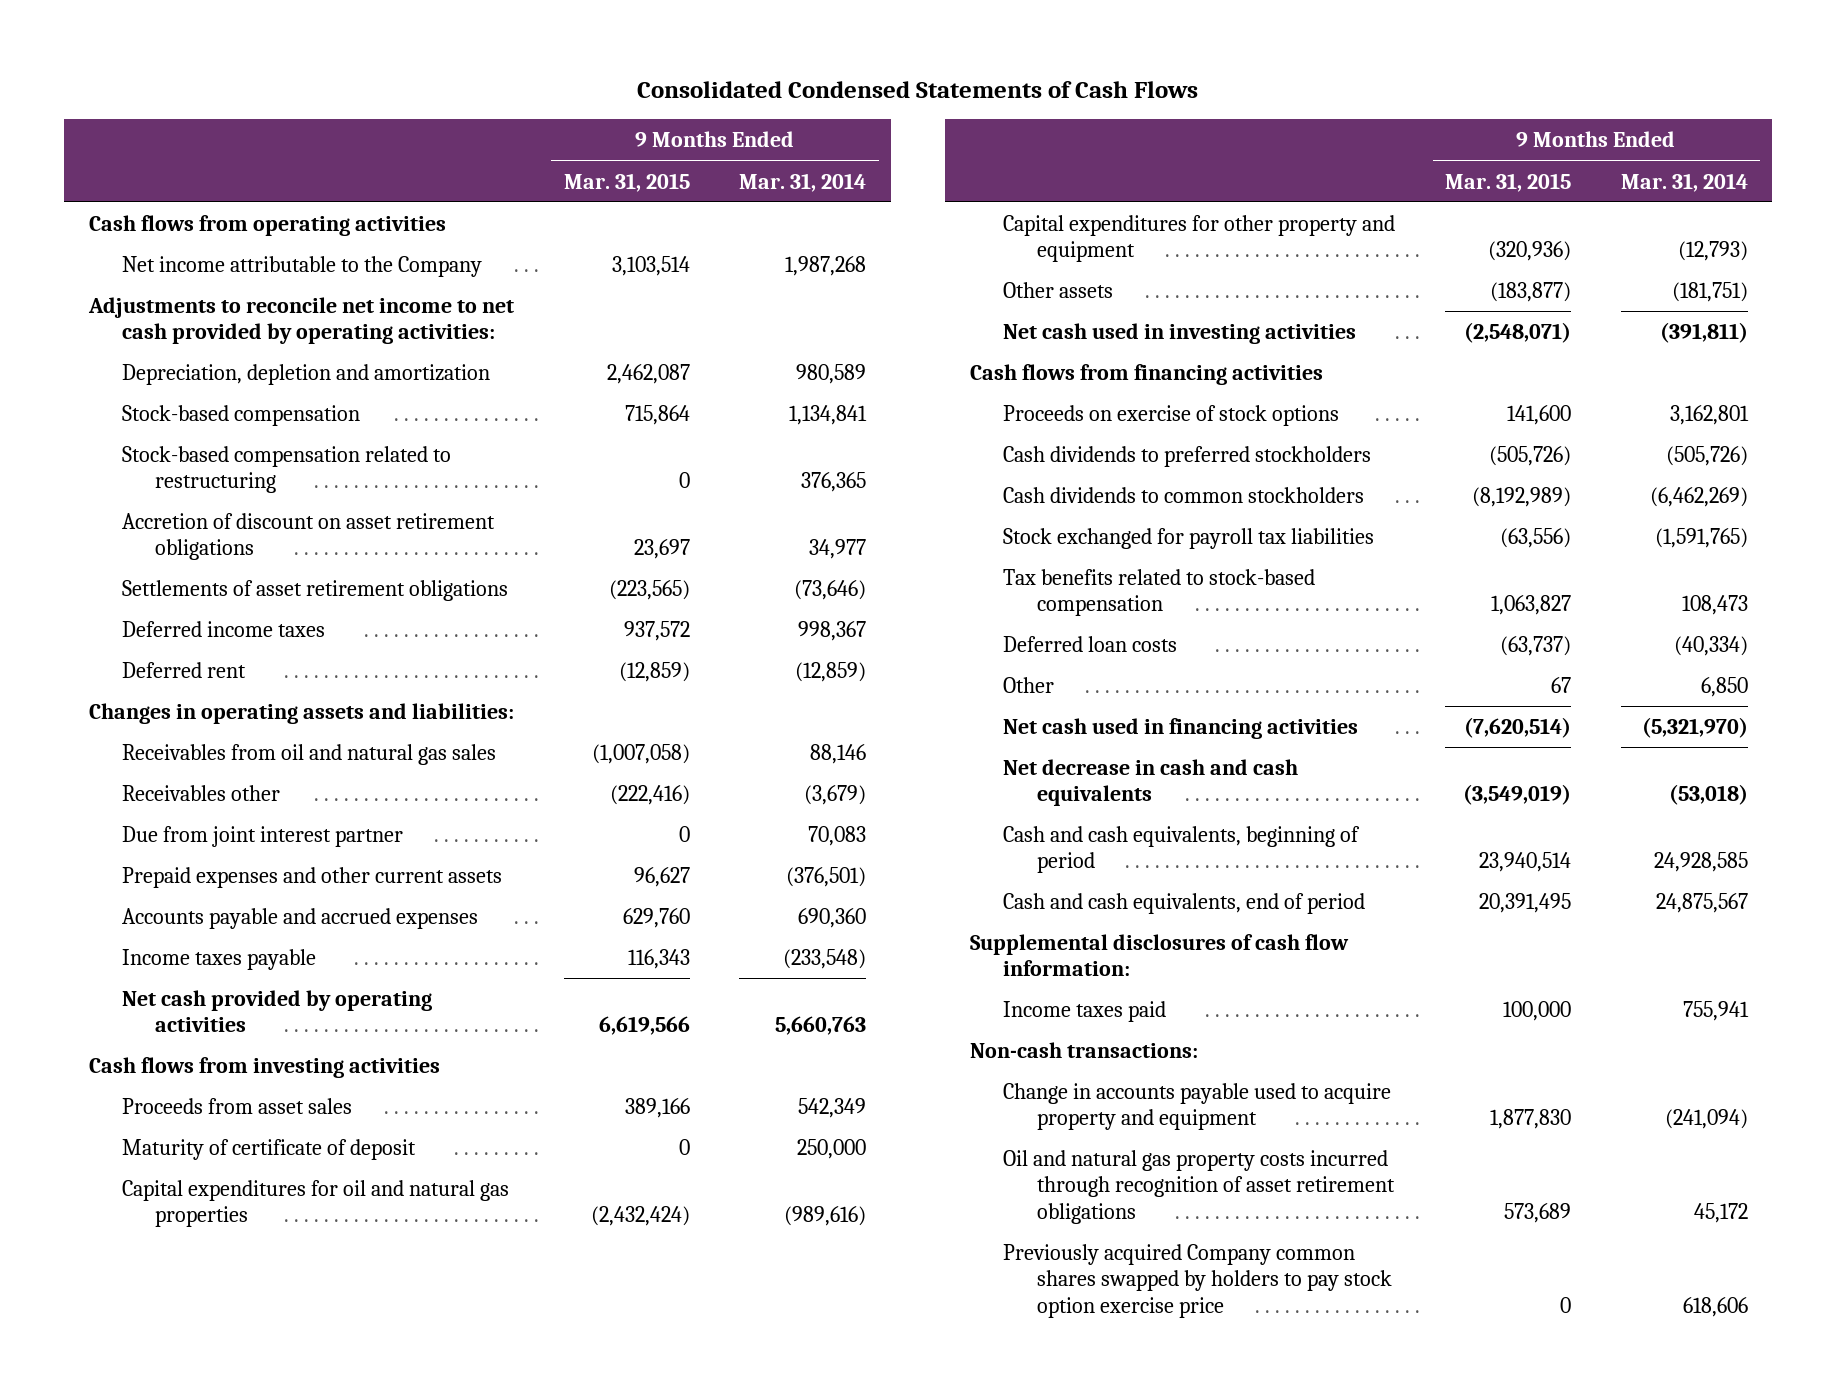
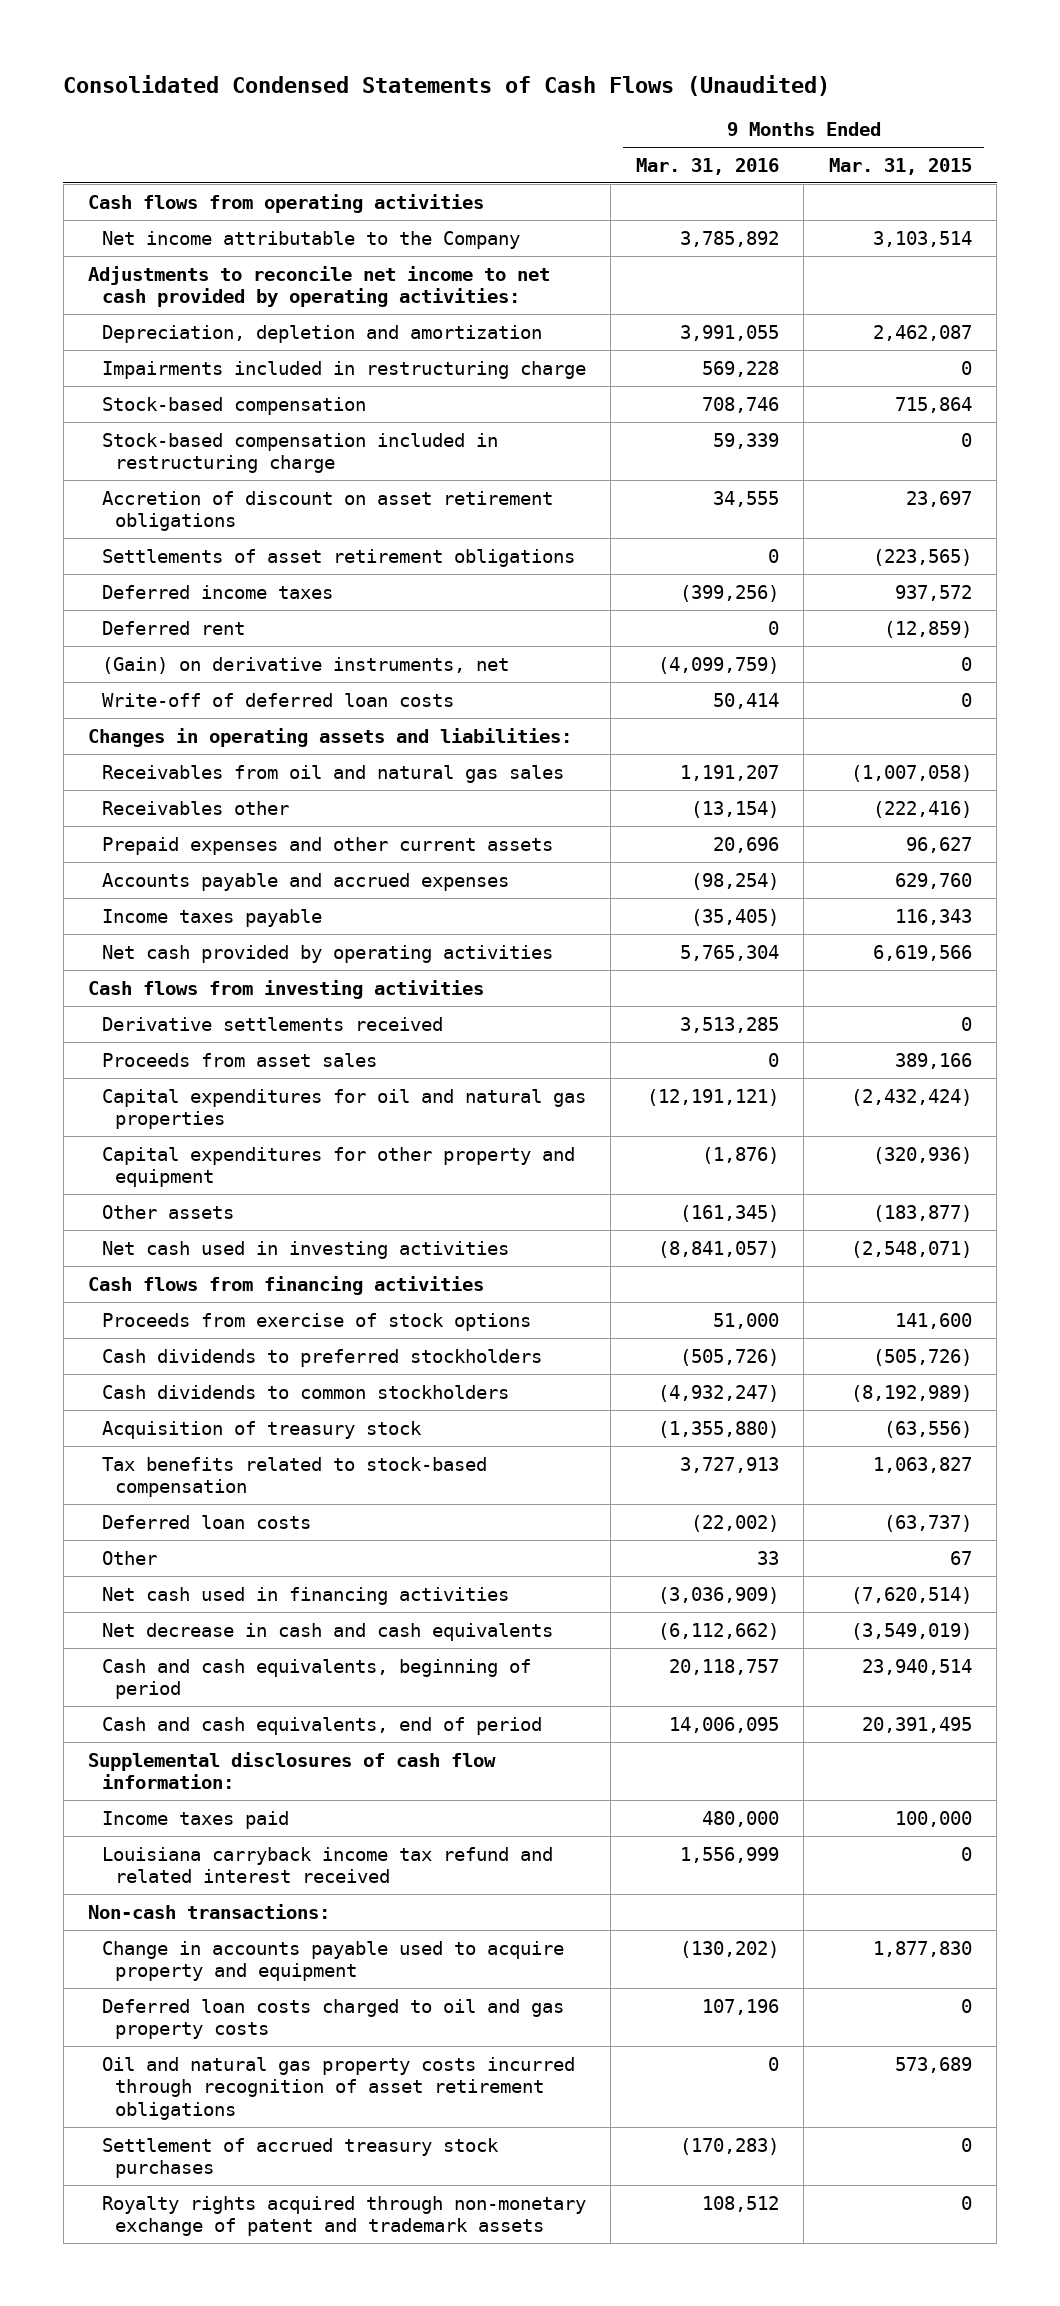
- Consolidated Condensed Statements of Cash Flows
+ Consolidated Condensed Statements of Cash Flows (Unaudited)
- | 9 Months Ended Mar. 31, 2015 | 9 Months Ended Mar. 31, 2014
+ | 9 Months Ended Mar. 31, 2016 | 9 Months Ended Mar. 31, 2015
+ Impairments included in restructuring charge | 569,228 | 0
- Stock-based compensation related to restructuring | 0 | 376,365
+ Stock-based compensation included in restructuring charge | 59,339 | 0
+ (Gain) on derivative instruments, net | (4,099,759) | 0
+ Write-off of deferred loan costs | 50,414 | 0
- Due from joint interest partner | 0 | 70,083
+ Derivative settlements received | 3,513,285 | 0
- Maturity of certificate of deposit | 0 | 250,000
- Proceeds on exercise of stock options | 141,600 | 3,162,801
+ Proceeds from exercise of stock options | 51,000 | 141,600
- Stock exchanged for payroll tax liabilities | (63,556) | (1,591,765)
+ Acquisition of treasury stock | (1,355,880) | (63,556)
+ Louisiana carryback income tax refund and related interest received | 1,556,999 | 0
+ Deferred loan costs charged to oil and gas property costs | 107,196 | 0
- Previously acquired Company common shares swapped by holders to pay stock option exercise price | 0 | 618,606
+ Settlement of accrued treasury stock purchases | (170,283) | 0
+ Royalty rights acquired through non-monetary exchange of patent and trademark assets | 108,512 | 0

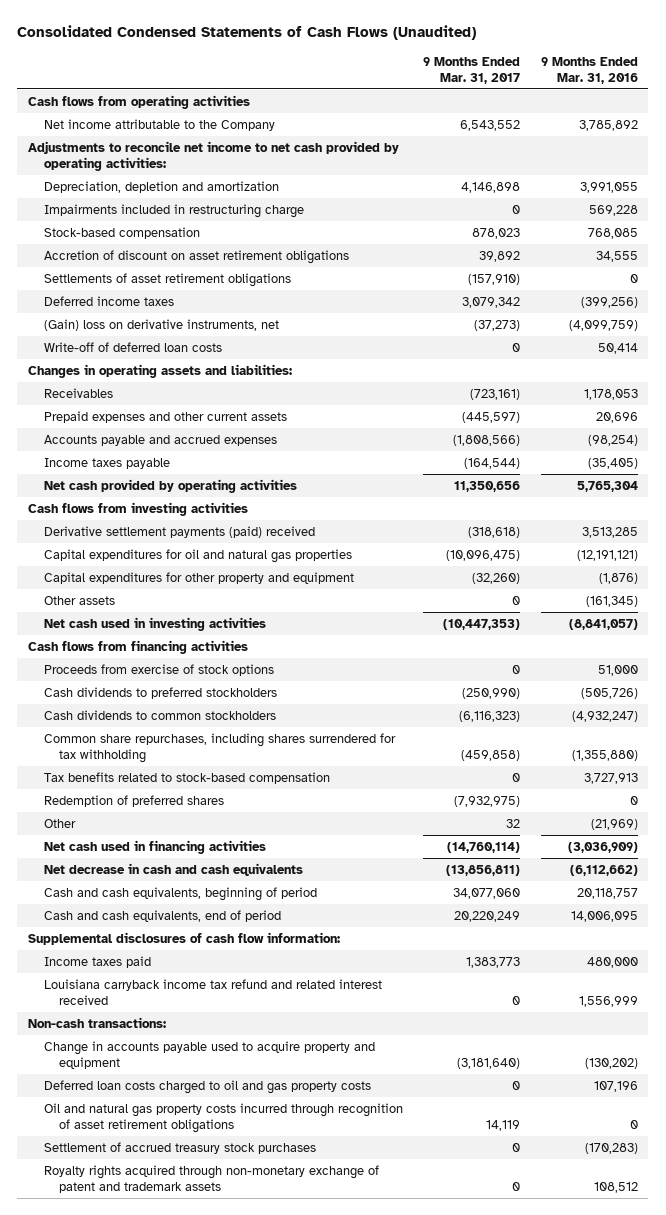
- | 9 Months Ended Mar. 31, 2016 | 9 Months Ended Mar. 31, 2015
+ | 9 Months Ended Mar. 31, 2017 | 9 Months Ended Mar. 31, 2016
- Stock-based compensation | 708,746 | 715,864
- Stock-based compensation included in restructuring charge | 59,339 | 0
+ Stock-based compensation | 878,023 | 768,085
- Deferred rent | 0 | (12,859)
- (Gain) on derivative instruments, net | (4,099,759) | 0
+ (Gain) loss on derivative instruments, net | (37,273) | (4,099,759)
- Receivables from oil and natural gas sales | 1,191,207 | (1,007,058)
- Receivables other | (13,154) | (222,416)
+ Receivables | (723,161) | 1,178,053
- Derivative settlements received | 3,513,285 | 0
- Proceeds from asset sales | 0 | 389,166
+ Derivative settlement payments (paid) received | (318,618) | 3,513,285
- Acquisition of treasury stock | (1,355,880) | (63,556)
+ Common share repurchases, including shares surrendered for tax withholding | (459,858) | (1,355,880)
- Deferred loan costs | (22,002) | (63,737)
- Other | 33 | 67
+ Redemption of preferred shares | (7,932,975) | 0
+ Other | 32 | (21,969)

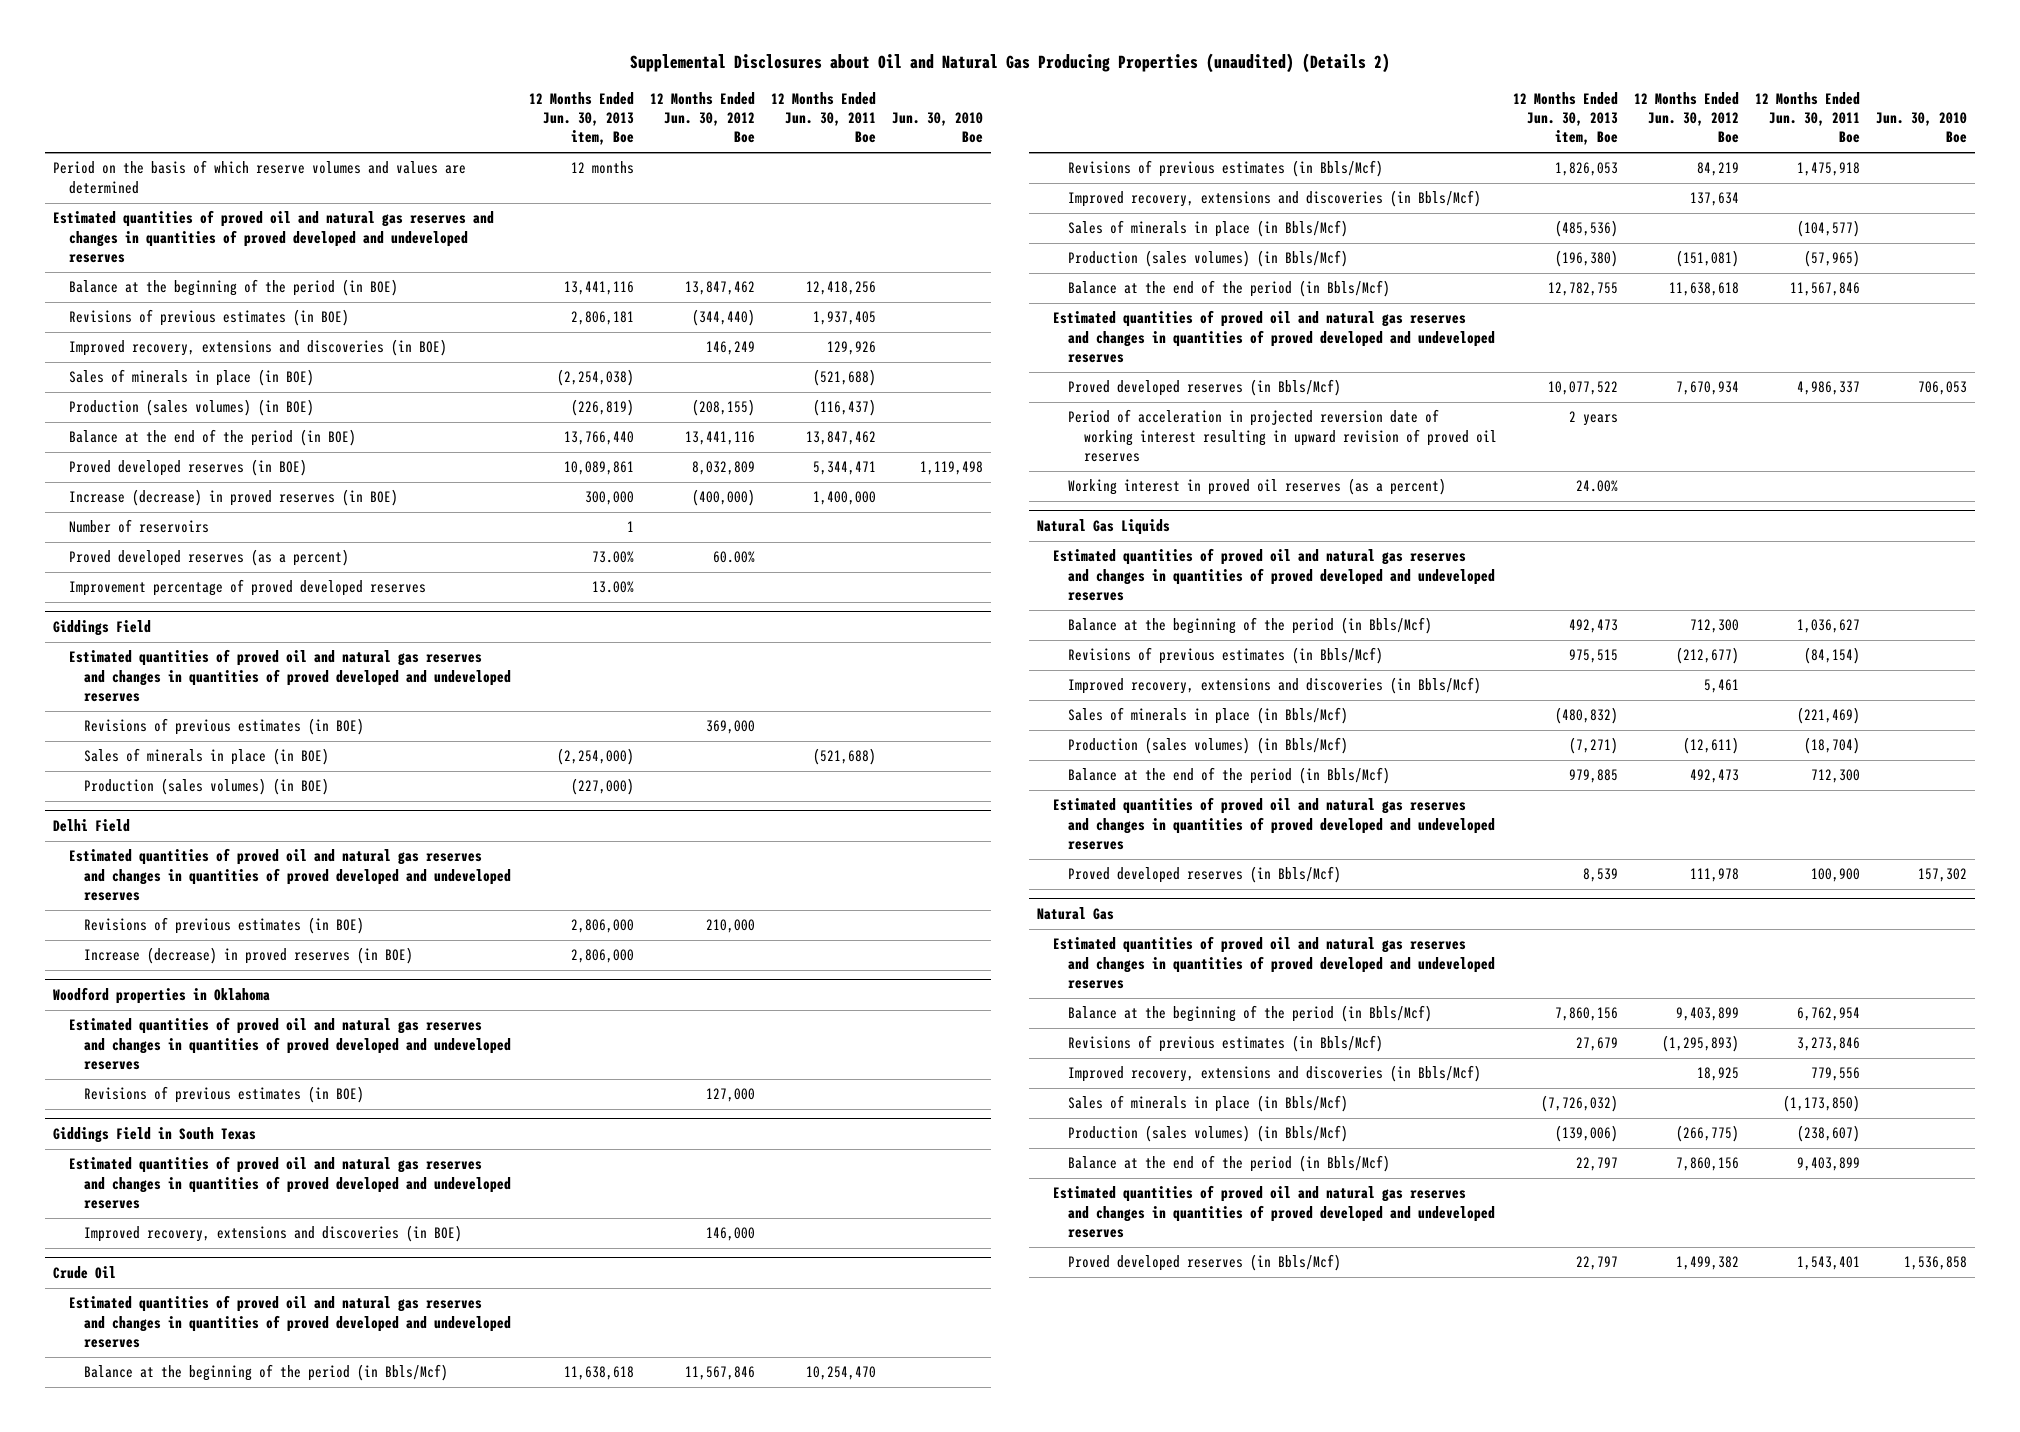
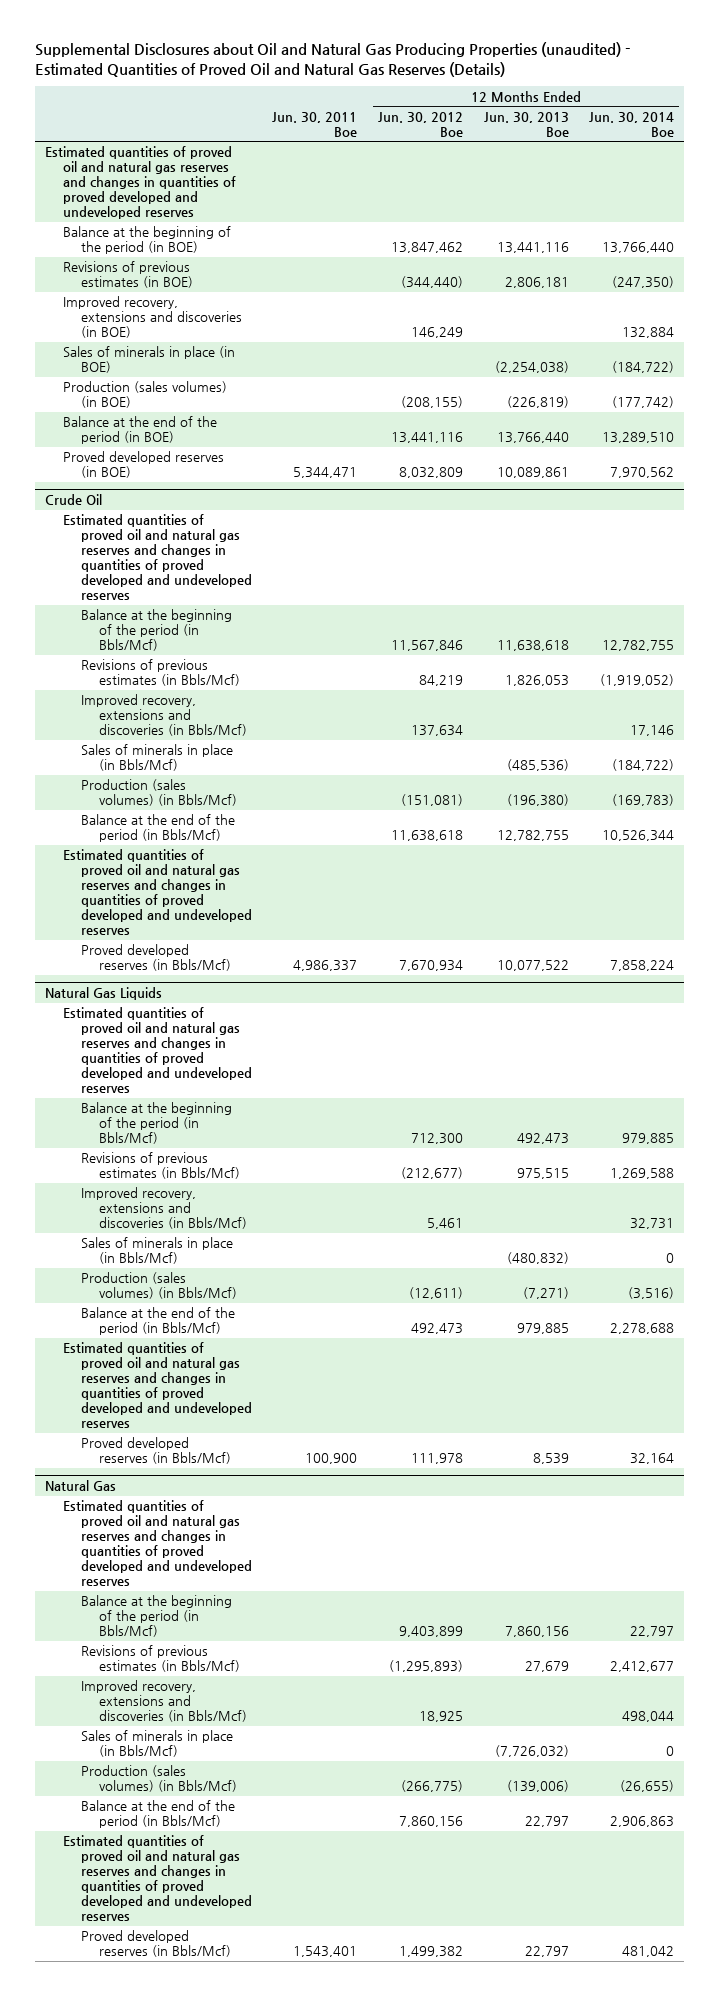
- Supplemental Disclosures about Oil and Natural Gas Producing Properties (unaudited) (Details 2)
+ Supplemental Disclosures about Oil and Natural Gas Producing Properties (unaudited) - Estimated Quantities of Proved Oil and Natural Gas Reserves (Details)
- | 12 Months Ended Jun. 30, 2013 item, Boe | 12 Months Ended Jun. 30, 2012 Boe | 12 Months Ended Jun. 30, 2011 Boe | Jun. 30, 2010 Boe
+ | Jun. 30, 2011 Boe | 12 Months Ended Jun. 30, 2012 Boe | 12 Months Ended Jun. 30, 2013 Boe | 12 Months Ended Jun. 30, 2014 Boe
- Period on the basis of which reserve volumes and values are determined | 12 months | | |
- Increase (decrease) in proved reserves (in BOE) | 300,000 | (400,000) | 1,400,000 |
- Number of reservoirs | 1 | | |
- Proved developed reserves (as a percent) | 73.00% | 60.00% | |
- Improvement percentage of proved developed reserves | 13.00% | | |
- Giddings Field
- Estimated quantities of proved oil and natural gas reserves and changes in quantities of proved developed and undeveloped reserves
- Revisions of previous estimates (in BOE) | | 369,000 | |
- Sales of minerals in place (in BOE) | (2,254,000) | | (521,688) |
- Production (sales volumes) (in BOE) | (227,000) | | |
- Delhi Field
- Estimated quantities of proved oil and natural gas reserves and changes in quantities of proved developed and undeveloped reserves
- Revisions of previous estimates (in BOE) | 2,806,000 | 210,000 | |
- Increase (decrease) in proved reserves (in BOE) | 2,806,000 | | |
- Woodford properties in Oklahoma
- Estimated quantities of proved oil and natural gas reserves and changes in quantities of proved developed and undeveloped reserves
- Revisions of previous estimates (in BOE) | | 127,000 | |
- Giddings Field in South Texas
- Estimated quantities of proved oil and natural gas reserves and changes in quantities of proved developed and undeveloped reserves
- Improved recovery, extensions and discoveries (in BOE) | | 146,000 | |
@ Crude Oil
- Period of acceleration in projected reversion date of working interest resulting in upward revision of proved oil reserves | 2 years | | |
- Working interest in proved oil reserves (as a percent) | 24.00% | | |

